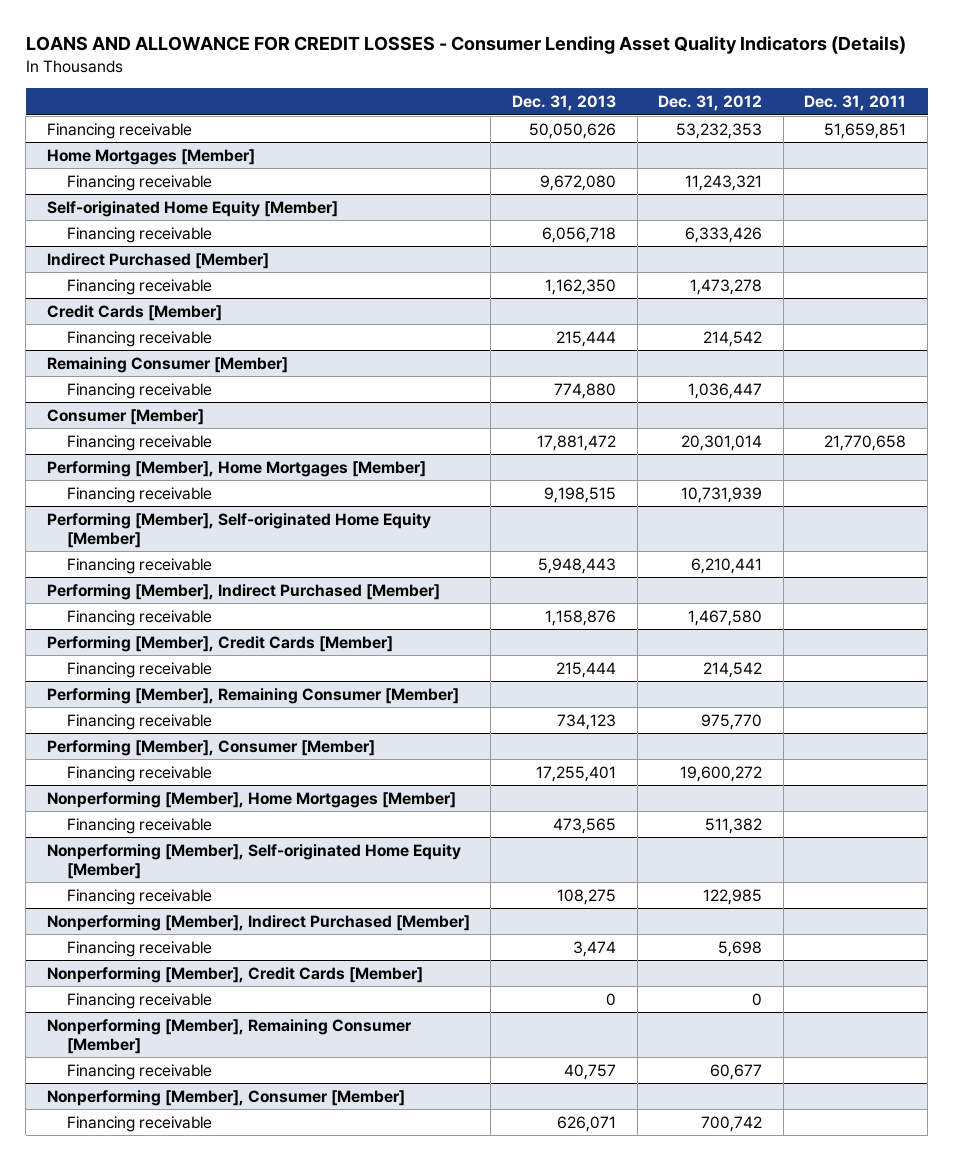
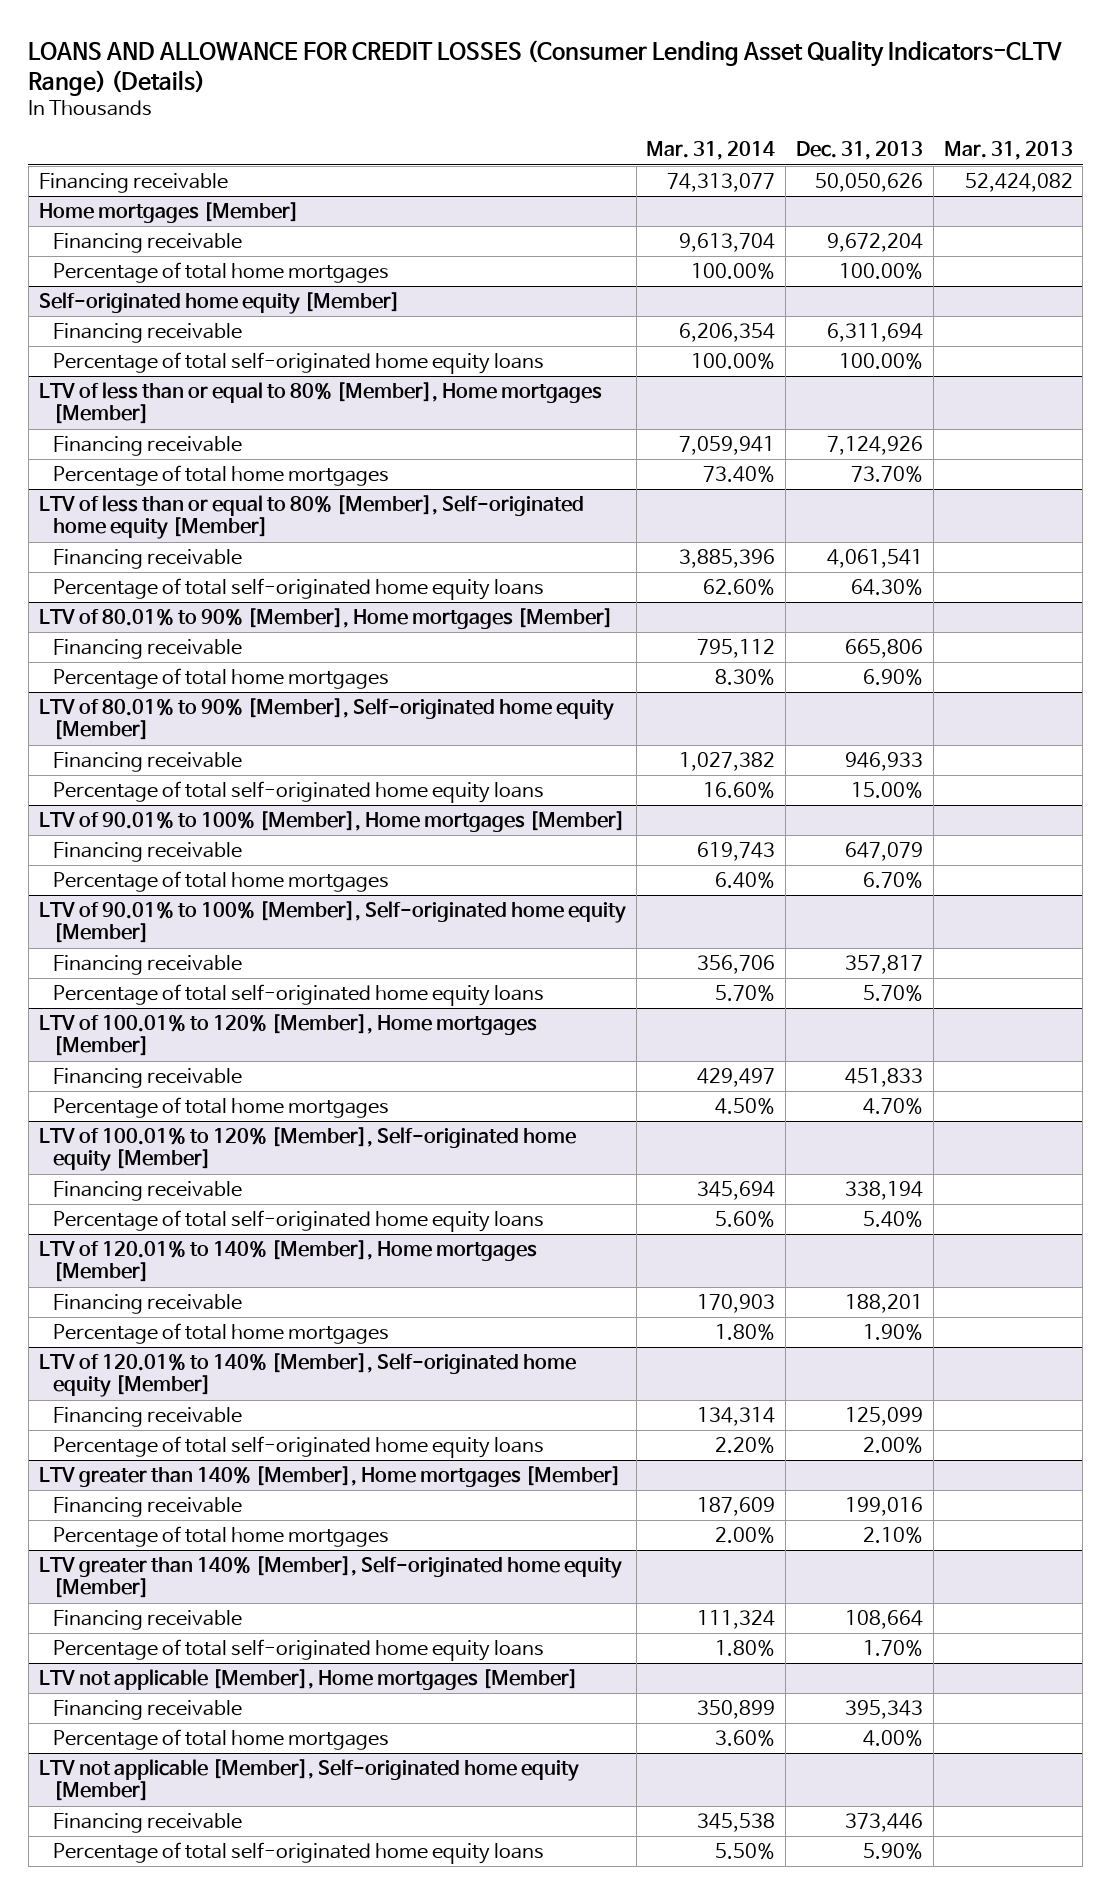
- LOANS AND ALLOWANCE FOR CREDIT LOSSES - Consumer Lending Asset Quality Indicators (Details)
+ LOANS AND ALLOWANCE FOR CREDIT LOSSES (Consumer Lending Asset Quality Indicators-CLTV Range) (Details)
- | Dec. 31, 2013 | Dec. 31, 2012 | Dec. 31, 2011
+ | Mar. 31, 2014 | Dec. 31, 2013 | Mar. 31, 2013
- Home Mortgages [Member]
- Financing receivable | 9,672,080 | 11,243,321 |
- Self-originated Home Equity [Member]
- Financing receivable | 6,056,718 | 6,333,426 |
- Indirect Purchased [Member]
- Financing receivable | 1,162,350 | 1,473,278 |
- Credit Cards [Member]
- Financing receivable | 215,444 | 214,542 |
- Remaining Consumer [Member]
- Financing receivable | 774,880 | 1,036,447 |
- Consumer [Member]
- Financing receivable | 17,881,472 | 20,301,014 | 21,770,658
- Performing [Member], Home Mortgages [Member]
- Financing receivable | 9,198,515 | 10,731,939 |
- Performing [Member], Self-originated Home Equity [Member]
- Financing receivable | 5,948,443 | 6,210,441 |
- Performing [Member], Indirect Purchased [Member]
- Financing receivable | 1,158,876 | 1,467,580 |
- Performing [Member], Credit Cards [Member]
- Financing receivable | 215,444 | 214,542 |
- Performing [Member], Remaining Consumer [Member]
- Financing receivable | 734,123 | 975,770 |
- Performing [Member], Consumer [Member]
- Financing receivable | 17,255,401 | 19,600,272 |
- Nonperforming [Member], Home Mortgages [Member]
- Financing receivable | 473,565 | 511,382 |
- Nonperforming [Member], Self-originated Home Equity [Member]
- Financing receivable | 108,275 | 122,985 |
- Nonperforming [Member], Indirect Purchased [Member]
- Financing receivable | 3,474 | 5,698 |
- Nonperforming [Member], Credit Cards [Member]
- Financing receivable | 0 | 0 |
- Nonperforming [Member], Remaining Consumer [Member]
- Financing receivable | 40,757 | 60,677 |
- Nonperforming [Member], Consumer [Member]
- Financing receivable | 626,071 | 700,742 |
+ Home mortgages [Member]
+ Financing receivable | 9,613,704 | 9,672,204 |
+ Percentage of total home mortgages | 100.00% | 100.00% |
+ Self-originated home equity [Member]
+ Financing receivable | 6,206,354 | 6,311,694 |
+ Percentage of total self-originated home equity loans | 100.00% | 100.00% |
+ LTV of less than or equal to 80% [Member], Home mortgages [Member]
+ Financing receivable | 7,059,941 | 7,124,926 |
+ Percentage of total home mortgages | 73.40% | 73.70% |
+ LTV of less than or equal to 80% [Member], Self-originated home equity [Member]
+ Financing receivable | 3,885,396 | 4,061,541 |
+ Percentage of total self-originated home equity loans | 62.60% | 64.30% |
+ LTV of 80.01% to 90% [Member], Home mortgages [Member]
+ Financing receivable | 795,112 | 665,806 |
+ Percentage of total home mortgages | 8.30% | 6.90% |
+ LTV of 80.01% to 90% [Member], Self-originated home equity [Member]
+ Financing receivable | 1,027,382 | 946,933 |
+ Percentage of total self-originated home equity loans | 16.60% | 15.00% |
+ LTV of 90.01% to 100% [Member], Home mortgages [Member]
+ Financing receivable | 619,743 | 647,079 |
+ Percentage of total home mortgages | 6.40% | 6.70% |
+ LTV of 90.01% to 100% [Member], Self-originated home equity [Member]
+ Financing receivable | 356,706 | 357,817 |
+ Percentage of total self-originated home equity loans | 5.70% | 5.70% |
+ LTV of 100.01% to 120% [Member], Home mortgages [Member]
+ Financing receivable | 429,497 | 451,833 |
+ Percentage of total home mortgages | 4.50% | 4.70% |
+ LTV of 100.01% to 120% [Member], Self-originated home equity [Member]
+ Financing receivable | 345,694 | 338,194 |
+ Percentage of total self-originated home equity loans | 5.60% | 5.40% |
+ LTV of 120.01% to 140% [Member], Home mortgages [Member]
+ Financing receivable | 170,903 | 188,201 |
+ Percentage of total home mortgages | 1.80% | 1.90% |
+ LTV of 120.01% to 140% [Member], Self-originated home equity [Member]
+ Financing receivable | 134,314 | 125,099 |
+ Percentage of total self-originated home equity loans | 2.20% | 2.00% |
+ LTV greater than 140% [Member], Home mortgages [Member]
+ Financing receivable | 187,609 | 199,016 |
+ Percentage of total home mortgages | 2.00% | 2.10% |
+ LTV greater than 140% [Member], Self-originated home equity [Member]
+ Financing receivable | 111,324 | 108,664 |
+ Percentage of total self-originated home equity loans | 1.80% | 1.70% |
+ LTV not applicable [Member], Home mortgages [Member]
+ Financing receivable | 350,899 | 395,343 |
+ Percentage of total home mortgages | 3.60% | 4.00% |
+ LTV not applicable [Member], Self-originated home equity [Member]
+ Financing receivable | 345,538 | 373,446 |
+ Percentage of total self-originated home equity loans | 5.50% | 5.90% |

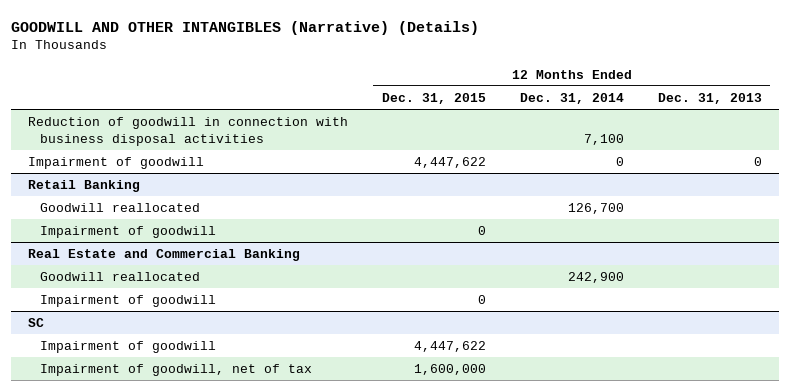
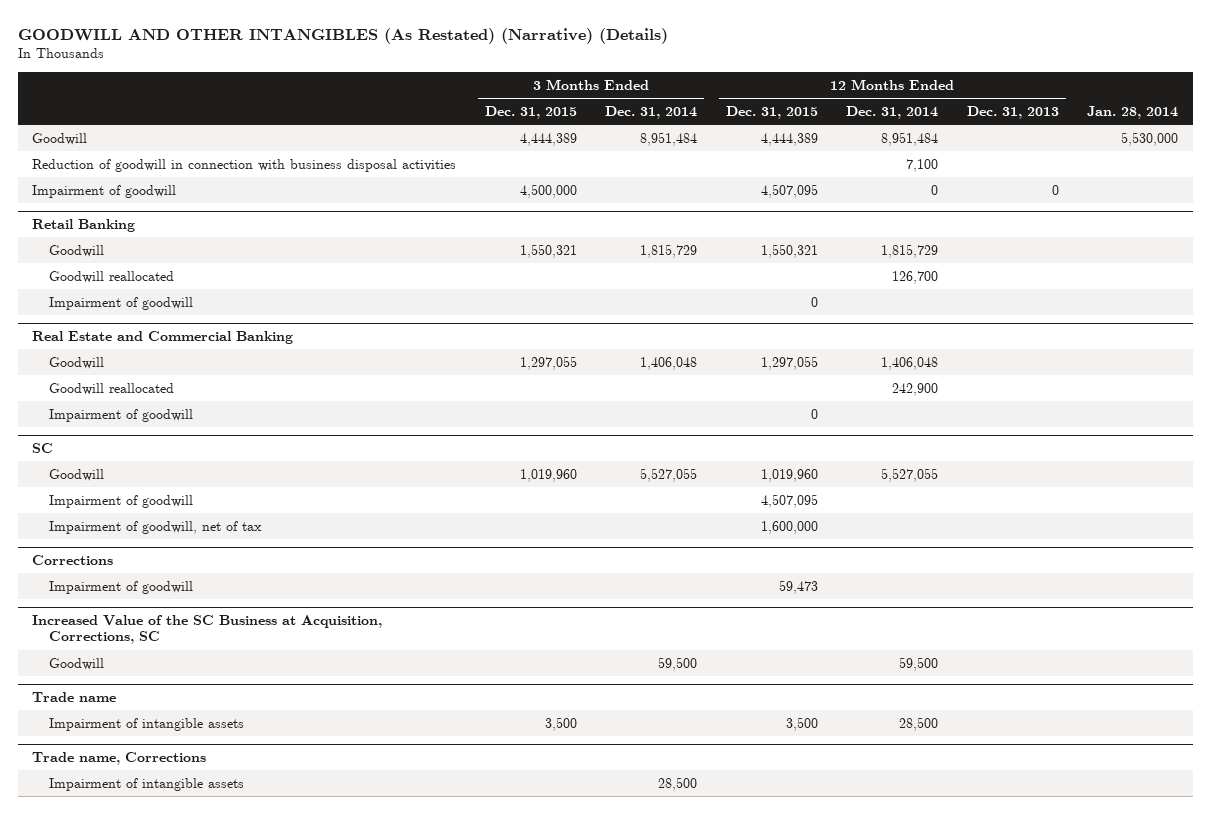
- GOODWILL AND OTHER INTANGIBLES (Narrative) (Details)
+ GOODWILL AND OTHER INTANGIBLES (As Restated) (Narrative) (Details)
- | 12 Months Ended Dec. 31, 2015 | 12 Months Ended Dec. 31, 2014 | 12 Months Ended Dec. 31, 2013
+ | 3 Months Ended Dec. 31, 2015 | 3 Months Ended Dec. 31, 2014 | 12 Months Ended Dec. 31, 2015 | 12 Months Ended Dec. 31, 2014 | 12 Months Ended Dec. 31, 2013 | Jan. 28, 2014
+ Goodwill | 4,444,389 | 8,951,484 | 4,444,389 | 8,951,484 | | 5,530,000
- Impairment of goodwill | 4,447,622 | 0 | 0
+ Impairment of goodwill | 4,500,000 | | 4,507,095 | 0 | 0 |
@ Retail Banking
+ Goodwill | 1,550,321 | 1,815,729 | 1,550,321 | 1,815,729 | |
@ Real Estate and Commercial Banking
+ Goodwill | 1,297,055 | 1,406,048 | 1,297,055 | 1,406,048 | |
@ SC
- Impairment of goodwill | 4,447,622 | |
+ Goodwill | 1,019,960 | 5,527,055 | 1,019,960 | 5,527,055 | |
+ Impairment of goodwill | | | 4,507,095 | | |
+ Corrections
+ Impairment of goodwill | | | 59,473 | | |
+ Increased Value of the SC Business at Acquisition, Corrections, SC
+ Goodwill | | 59,500 | | 59,500 | |
+ Trade name
+ Impairment of intangible assets | 3,500 | | 3,500 | 28,500 | |
+ Trade name, Corrections
+ Impairment of intangible assets | | 28,500 | | | |

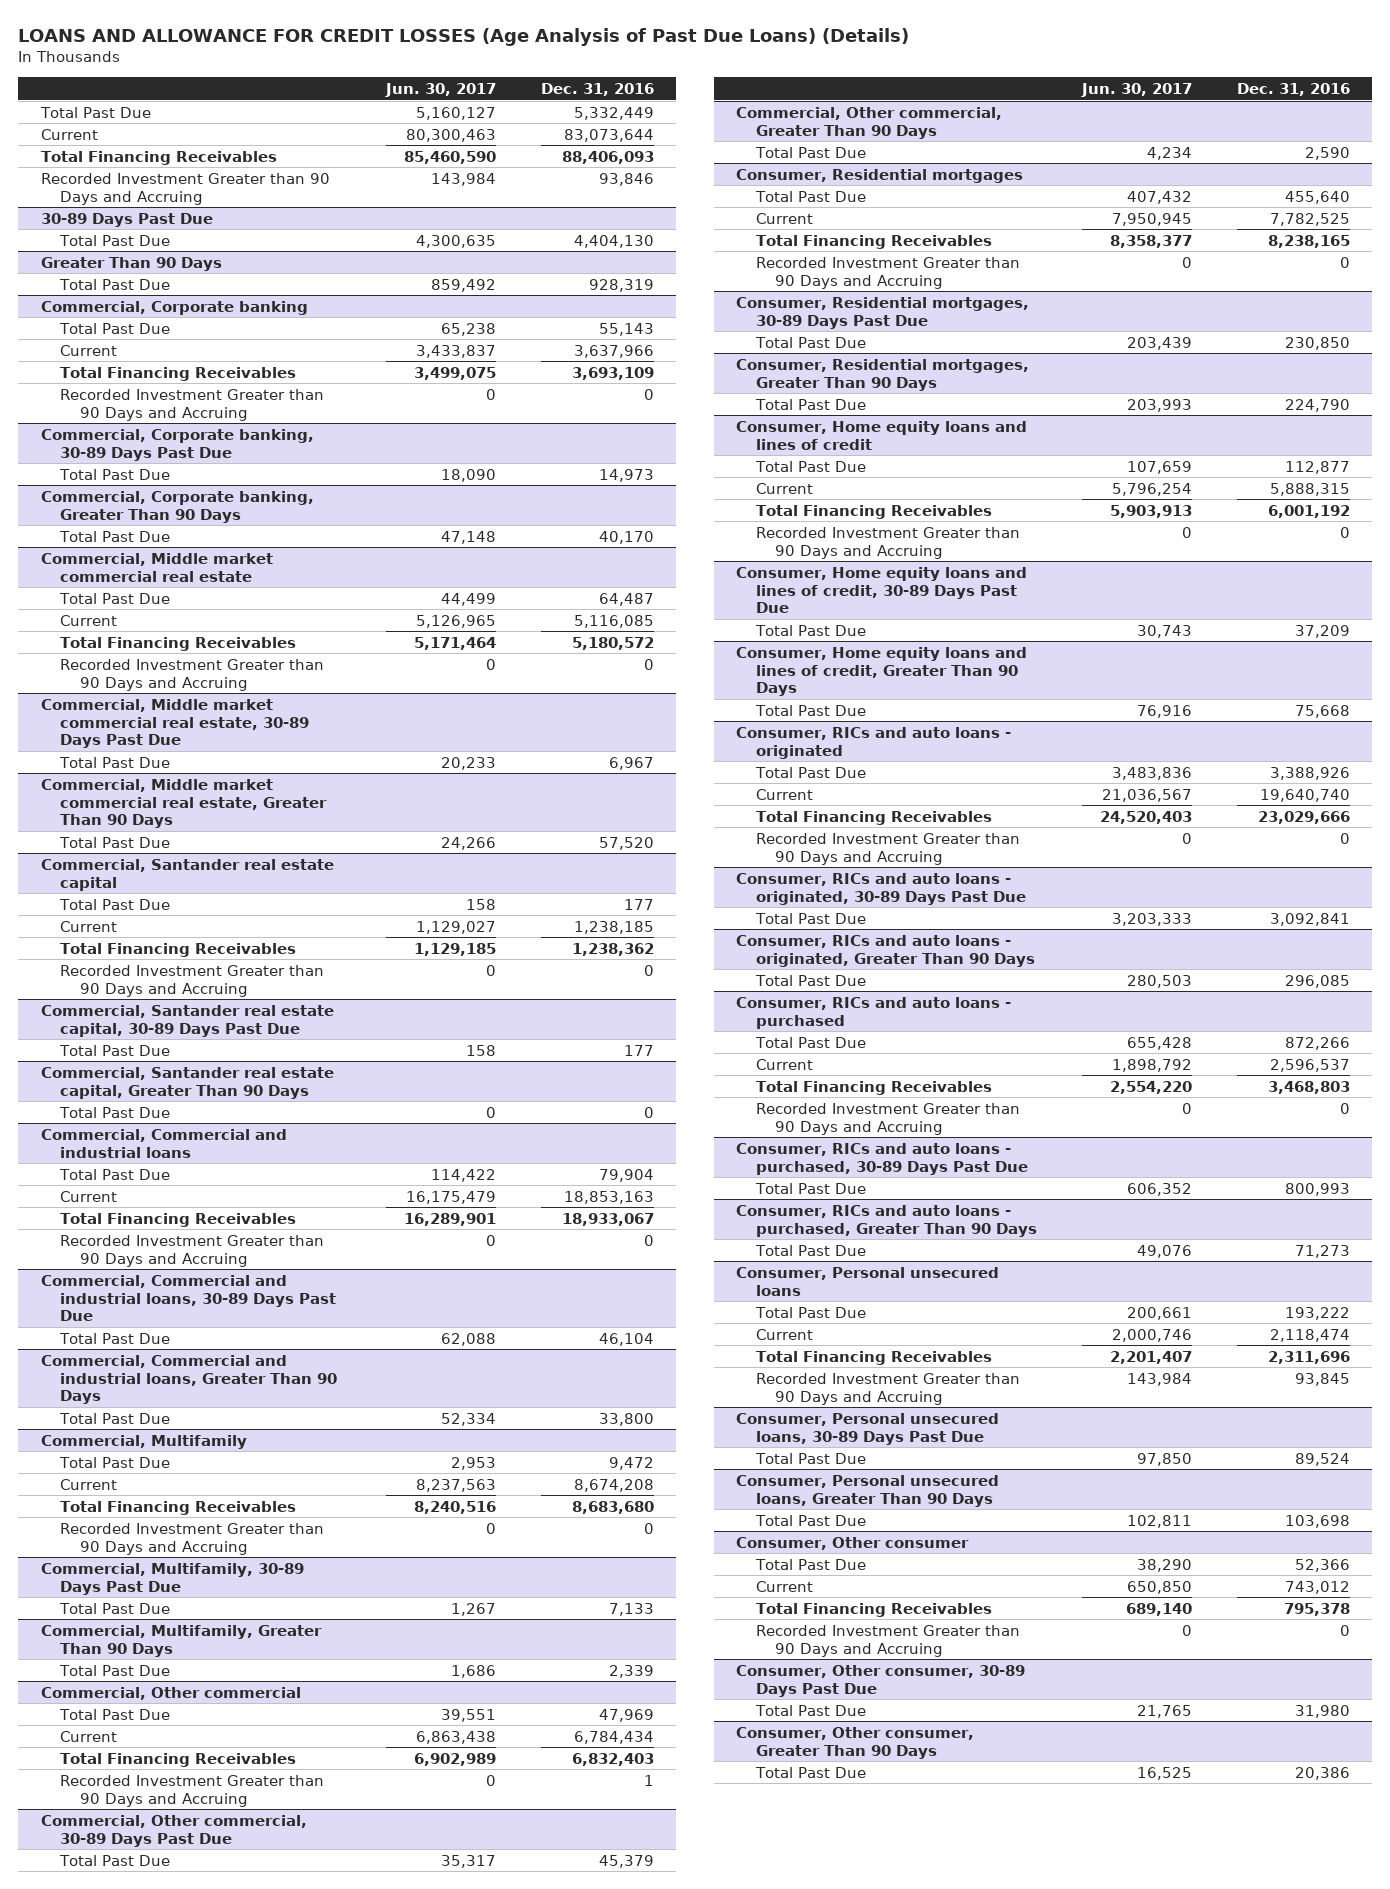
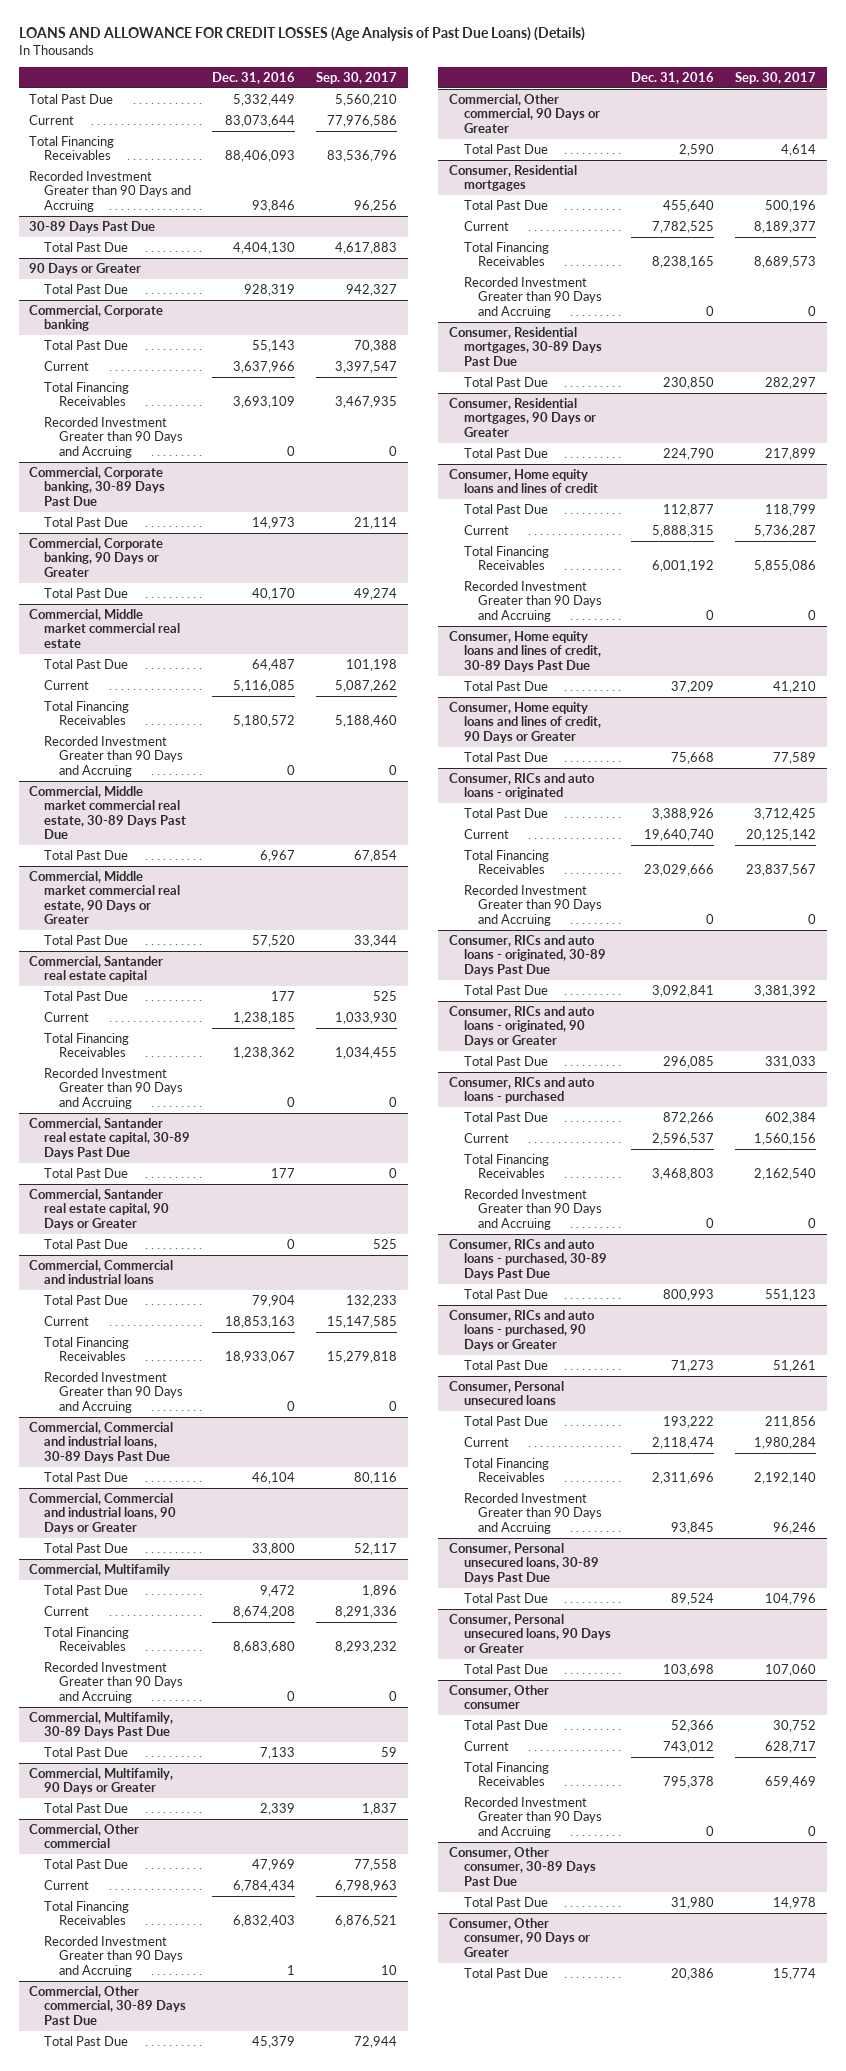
- | Jun. 30, 2017 | Dec. 31, 2016
+ | Dec. 31, 2016 | Sep. 30, 2017
- Greater Than 90 Days
+ 90 Days or Greater
- Commercial, Corporate banking, Greater Than 90 Days
+ Commercial, Corporate banking, 90 Days or Greater
- Commercial, Middle market commercial real estate, Greater Than 90 Days
+ Commercial, Middle market commercial real estate, 90 Days or Greater
- Commercial, Santander real estate capital, Greater Than 90 Days
+ Commercial, Santander real estate capital, 90 Days or Greater
- Commercial, Commercial and industrial loans, Greater Than 90 Days
+ Commercial, Commercial and industrial loans, 90 Days or Greater
- Commercial, Multifamily, Greater Than 90 Days
+ Commercial, Multifamily, 90 Days or Greater
- Commercial, Other commercial, Greater Than 90 Days
+ Commercial, Other commercial, 90 Days or Greater
- Consumer, Residential mortgages, Greater Than 90 Days
+ Consumer, Residential mortgages, 90 Days or Greater
- Consumer, Home equity loans and lines of credit, Greater Than 90 Days
+ Consumer, Home equity loans and lines of credit, 90 Days or Greater
- Consumer, RICs and auto loans - originated, Greater Than 90 Days
+ Consumer, RICs and auto loans - originated, 90 Days or Greater
- Consumer, RICs and auto loans - purchased, Greater Than 90 Days
+ Consumer, RICs and auto loans - purchased, 90 Days or Greater
- Consumer, Personal unsecured loans, Greater Than 90 Days
+ Consumer, Personal unsecured loans, 90 Days or Greater
- Consumer, Other consumer, Greater Than 90 Days
+ Consumer, Other consumer, 90 Days or Greater

